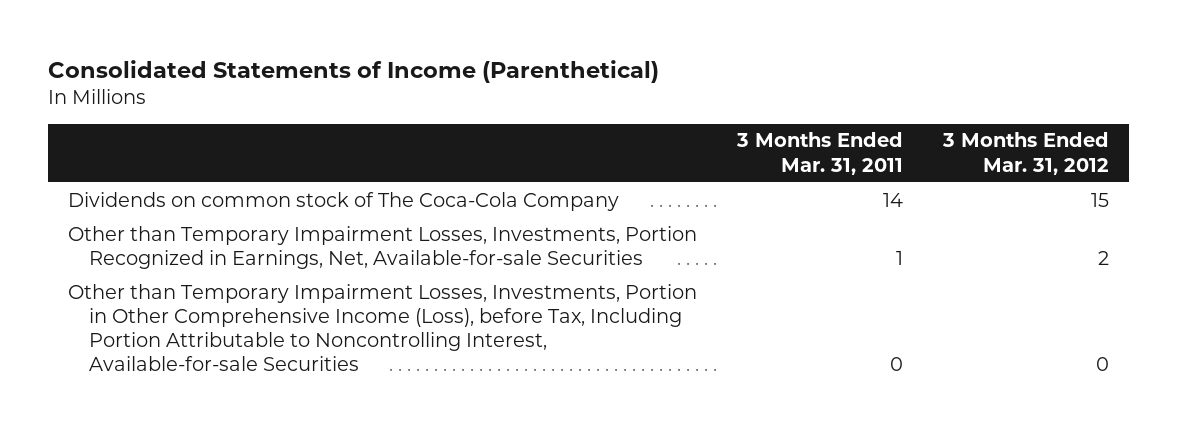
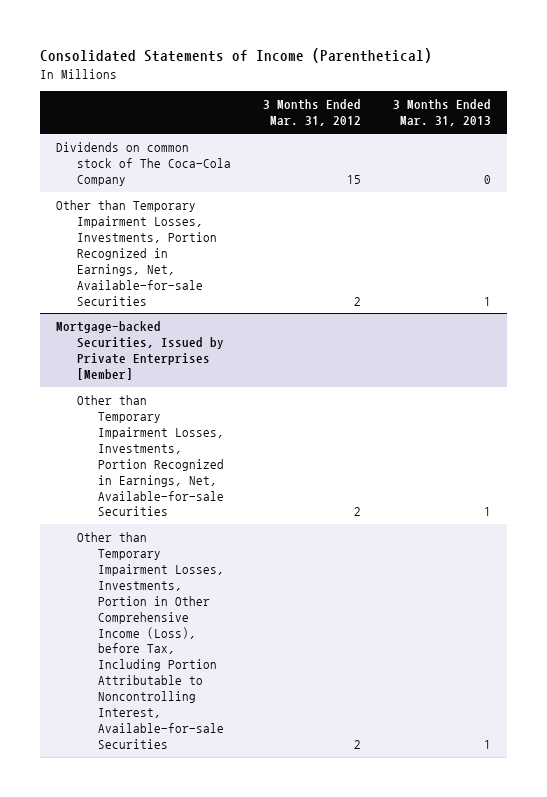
- | 3 Months Ended Mar. 31, 2011 | 3 Months Ended Mar. 31, 2012
+ | 3 Months Ended Mar. 31, 2012 | 3 Months Ended Mar. 31, 2013
- Other than Temporary Impairment Losses, Investments, Portion in Other Comprehensive Income (Loss), before Tax, Including Portion Attributable to Noncontrolling Interest, Available-for-sale Securities | 0 | 0
+ Mortgage-backed Securities, Issued by Private Enterprises [Member]
+ Other than Temporary Impairment Losses, Investments, Portion Recognized in Earnings, Net, Available-for-sale Securities | 2 | 1
+ Other than Temporary Impairment Losses, Investments, Portion in Other Comprehensive Income (Loss), before Tax, Including Portion Attributable to Noncontrolling Interest, Available-for-sale Securities | 2 | 1

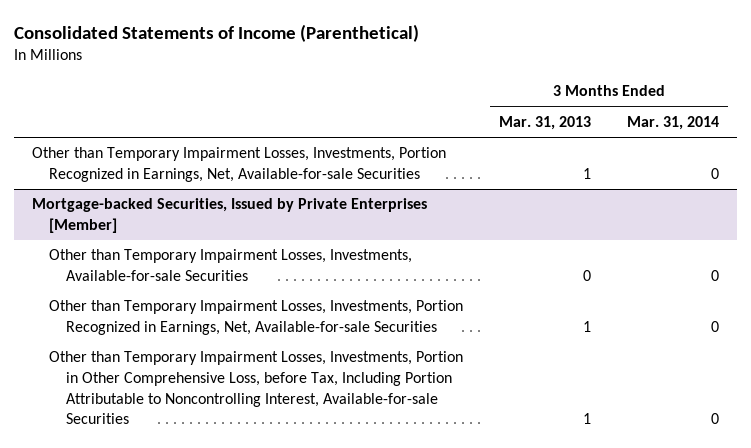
- | 3 Months Ended Mar. 31, 2012 | 3 Months Ended Mar. 31, 2013
+ | 3 Months Ended Mar. 31, 2013 | 3 Months Ended Mar. 31, 2014
- Dividends on common stock of The Coca-Cola Company | 15 | 0
@ Mortgage-backed Securities, Issued by Private Enterprises [Member]
+ Other than Temporary Impairment Losses, Investments, Available-for-sale Securities | 0 | 0
- Other than Temporary Impairment Losses, Investments, Portion in Other Comprehensive Income (Loss), before Tax, Including Portion Attributable to Noncontrolling Interest, Available-for-sale Securities | 2 | 1
+ Other than Temporary Impairment Losses, Investments, Portion in Other Comprehensive Loss, before Tax, Including Portion Attributable to Noncontrolling Interest, Available-for-sale Securities | 1 | 0

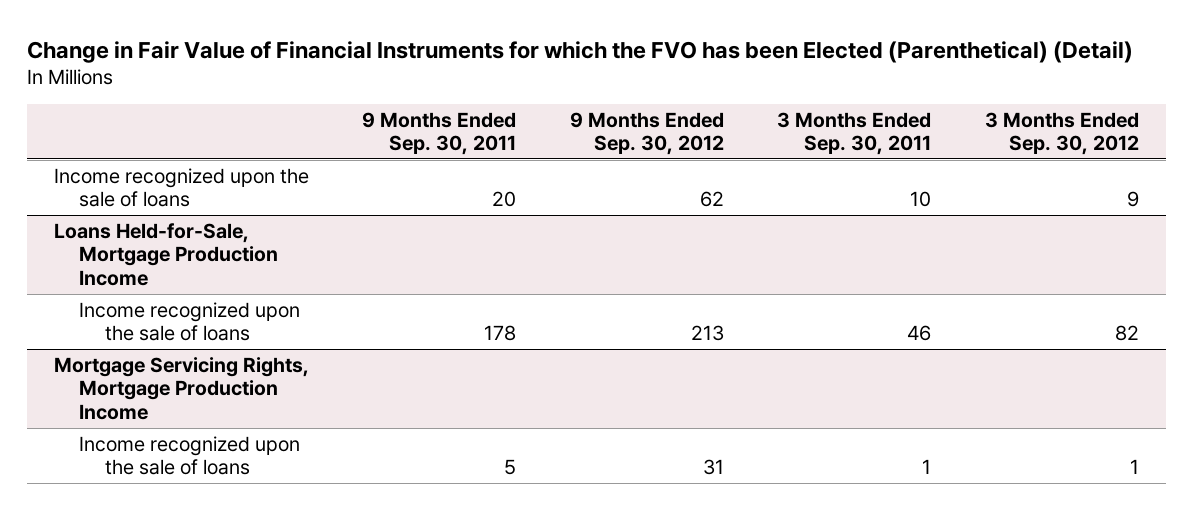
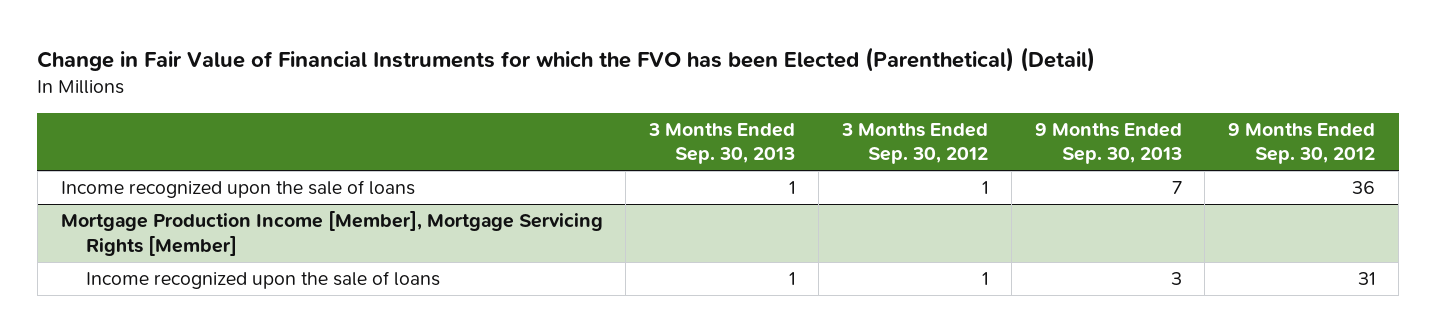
- | 9 Months Ended Sep. 30, 2011 | 9 Months Ended Sep. 30, 2012 | 3 Months Ended Sep. 30, 2011 | 3 Months Ended Sep. 30, 2012
+ | 3 Months Ended Sep. 30, 2013 | 3 Months Ended Sep. 30, 2012 | 9 Months Ended Sep. 30, 2013 | 9 Months Ended Sep. 30, 2012
- Income recognized upon the sale of loans | 20 | 62 | 10 | 9
- Loans Held-for-Sale, Mortgage Production Income
- Income recognized upon the sale of loans | 178 | 213 | 46 | 82
- Mortgage Servicing Rights, Mortgage Production Income
+ Income recognized upon the sale of loans | 1 | 1 | 7 | 36
+ Mortgage Production Income [Member], Mortgage Servicing Rights [Member]

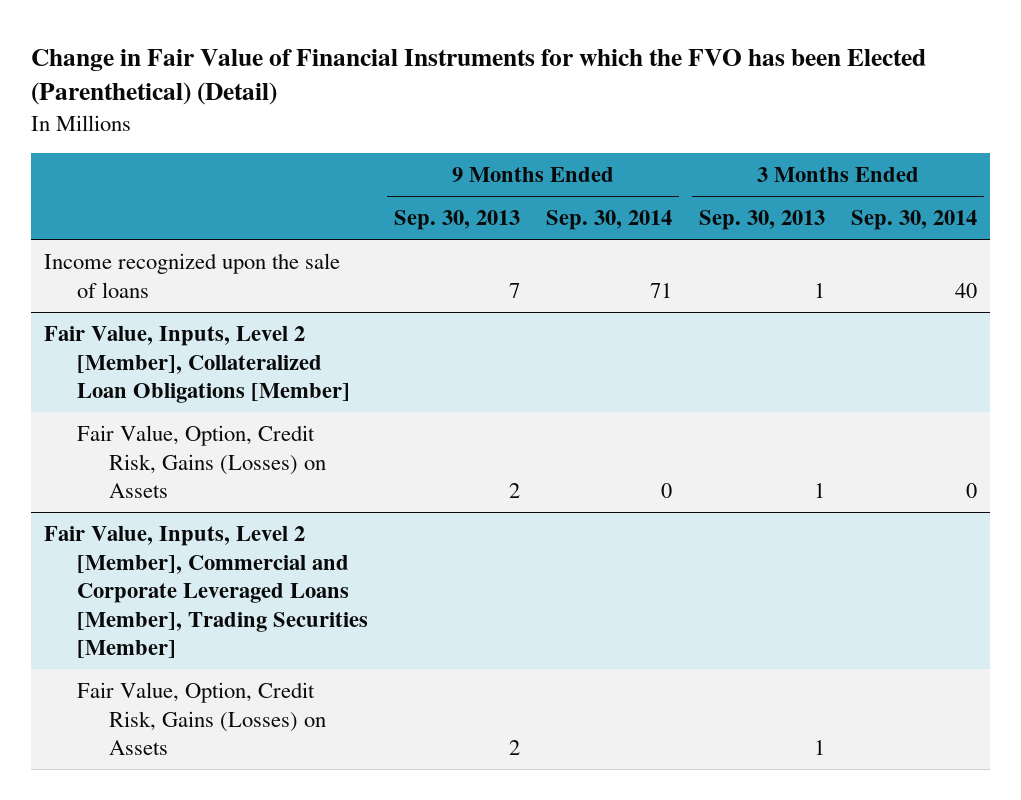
- | 3 Months Ended Sep. 30, 2013 | 3 Months Ended Sep. 30, 2012 | 9 Months Ended Sep. 30, 2013 | 9 Months Ended Sep. 30, 2012
+ | 9 Months Ended Sep. 30, 2013 | 9 Months Ended Sep. 30, 2014 | 3 Months Ended Sep. 30, 2013 | 3 Months Ended Sep. 30, 2014
- Mortgage Production Income [Member], Mortgage Servicing Rights [Member]
- Income recognized upon the sale of loans | 1 | 1 | 3 | 31
+ Fair Value, Inputs, Level 2 [Member], Collateralized Loan Obligations [Member]
+ Fair Value, Option, Credit Risk, Gains (Losses) on Assets | 2 | 0 | 1 | 0
+ Fair Value, Inputs, Level 2 [Member], Commercial and Corporate Leveraged Loans [Member], Trading Securities [Member]
+ Fair Value, Option, Credit Risk, Gains (Losses) on Assets | 2 | | 1 |

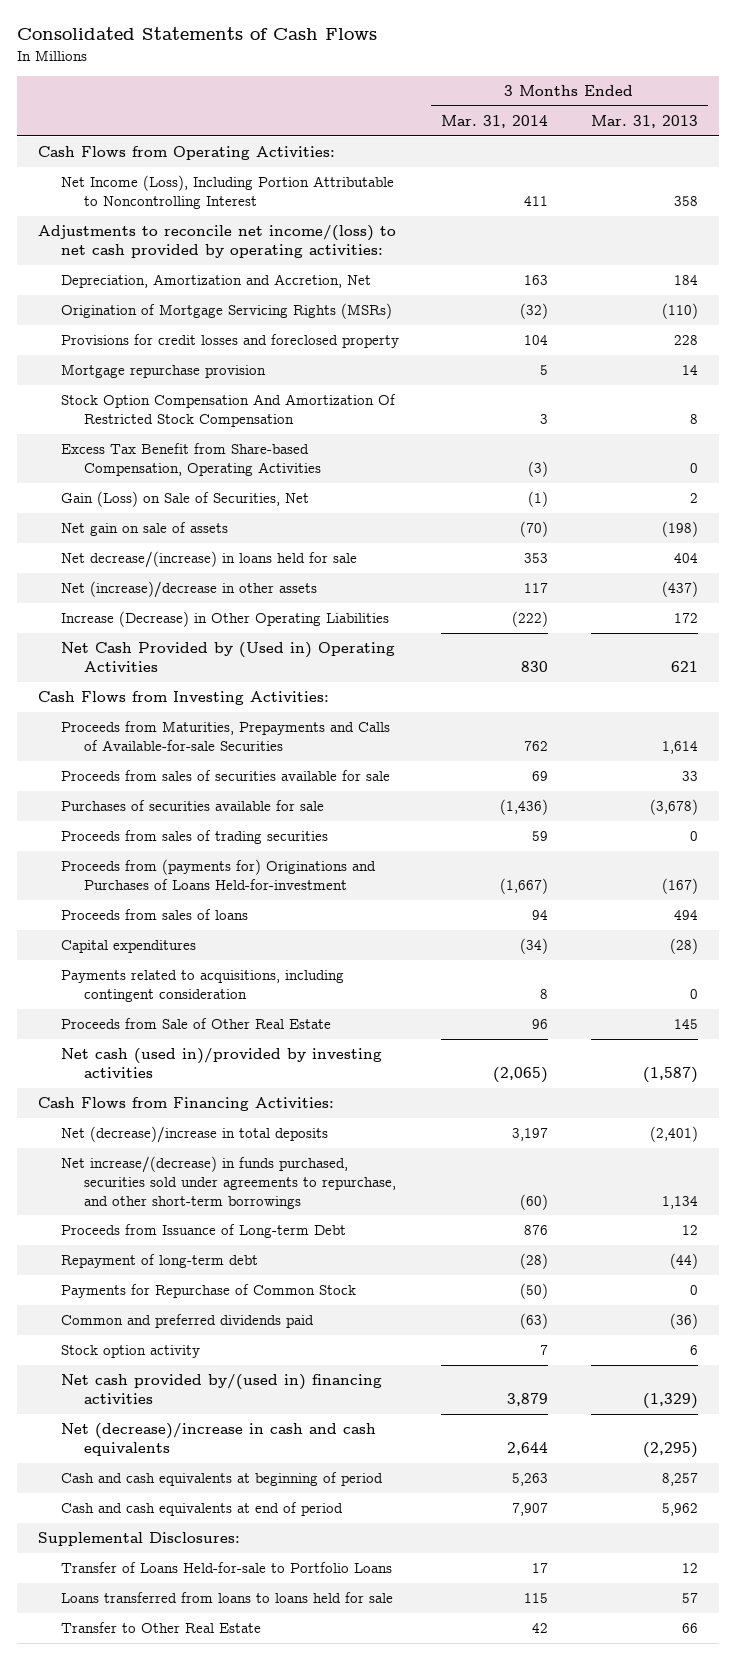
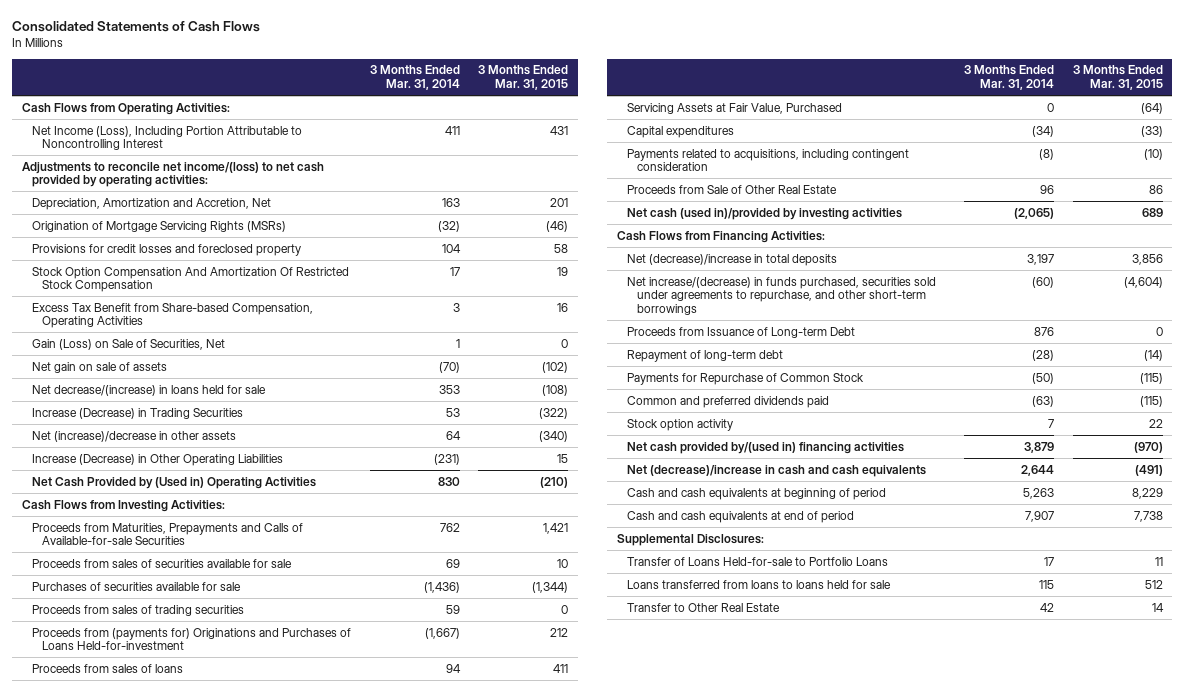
- | 3 Months Ended Mar. 31, 2014 | 3 Months Ended Mar. 31, 2013
+ | 3 Months Ended Mar. 31, 2014 | 3 Months Ended Mar. 31, 2015
- Mortgage repurchase provision | 5 | 14
- Stock Option Compensation And Amortization Of Restricted Stock Compensation | 3 | 8
- Excess Tax Benefit from Share-based Compensation, Operating Activities | (3) | 0
- Gain (Loss) on Sale of Securities, Net | (1) | 2
+ Stock Option Compensation And Amortization Of Restricted Stock Compensation | 17 | 19
+ Excess Tax Benefit from Share-based Compensation, Operating Activities | 3 | 16
+ Gain (Loss) on Sale of Securities, Net | 1 | 0
- Net (increase)/decrease in other assets | 117 | (437)
- Increase (Decrease) in Other Operating Liabilities | (222) | 172
+ Increase (Decrease) in Trading Securities | 53 | (322)
+ Net (increase)/decrease in other assets | 64 | (340)
+ Increase (Decrease) in Other Operating Liabilities | (231) | 15
+ Servicing Assets at Fair Value, Purchased | 0 | (64)
- Payments related to acquisitions, including contingent consideration | 8 | 0
+ Payments related to acquisitions, including contingent consideration | (8) | (10)

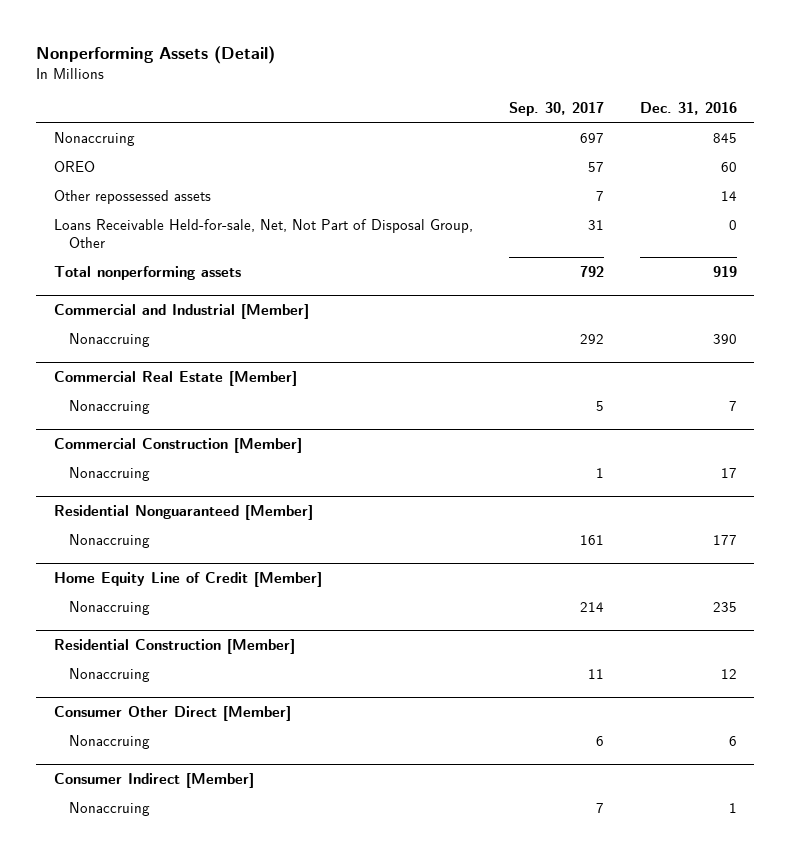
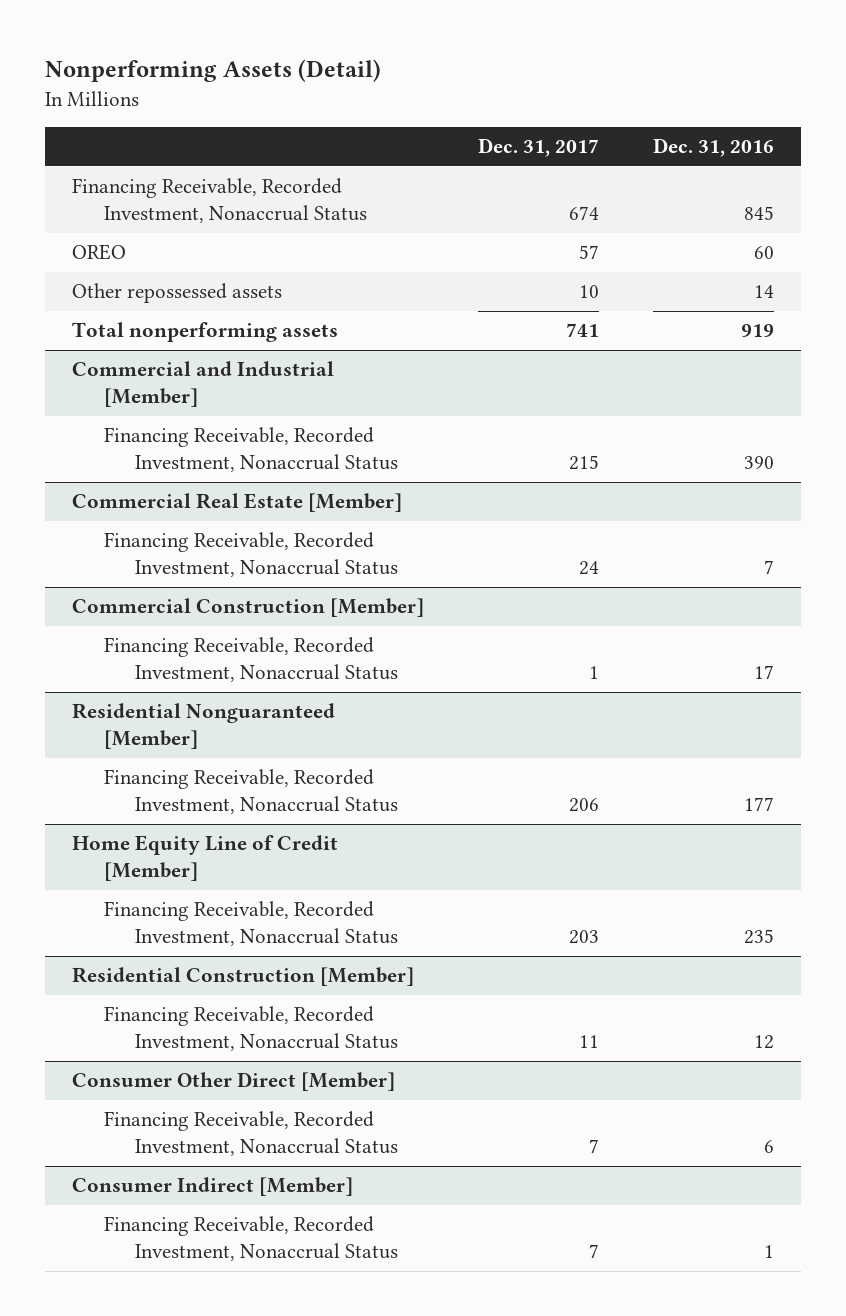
- | Sep. 30, 2017 | Dec. 31, 2016
+ | Dec. 31, 2017 | Dec. 31, 2016
- Nonaccruing | 697 | 845
+ Financing Receivable, Recorded Investment, Nonaccrual Status | 674 | 845
- Loans Receivable Held-for-sale, Net, Not Part of Disposal Group, Other | 31 | 0
@ Commercial and Industrial [Member]
- Nonaccruing | 292 | 390
+ Financing Receivable, Recorded Investment, Nonaccrual Status | 215 | 390
@ Commercial Real Estate [Member]
- Nonaccruing | 5 | 7
+ Financing Receivable, Recorded Investment, Nonaccrual Status | 24 | 7
@ Commercial Construction [Member]
- Nonaccruing | 1 | 17
+ Financing Receivable, Recorded Investment, Nonaccrual Status | 1 | 17
@ Residential Nonguaranteed [Member]
- Nonaccruing | 161 | 177
+ Financing Receivable, Recorded Investment, Nonaccrual Status | 206 | 177
@ Home Equity Line of Credit [Member]
- Nonaccruing | 214 | 235
+ Financing Receivable, Recorded Investment, Nonaccrual Status | 203 | 235
@ Residential Construction [Member]
- Nonaccruing | 11 | 12
+ Financing Receivable, Recorded Investment, Nonaccrual Status | 11 | 12
@ Consumer Other Direct [Member]
- Nonaccruing | 6 | 6
+ Financing Receivable, Recorded Investment, Nonaccrual Status | 7 | 6
@ Consumer Indirect [Member]
- Nonaccruing | 7 | 1
+ Financing Receivable, Recorded Investment, Nonaccrual Status | 7 | 1

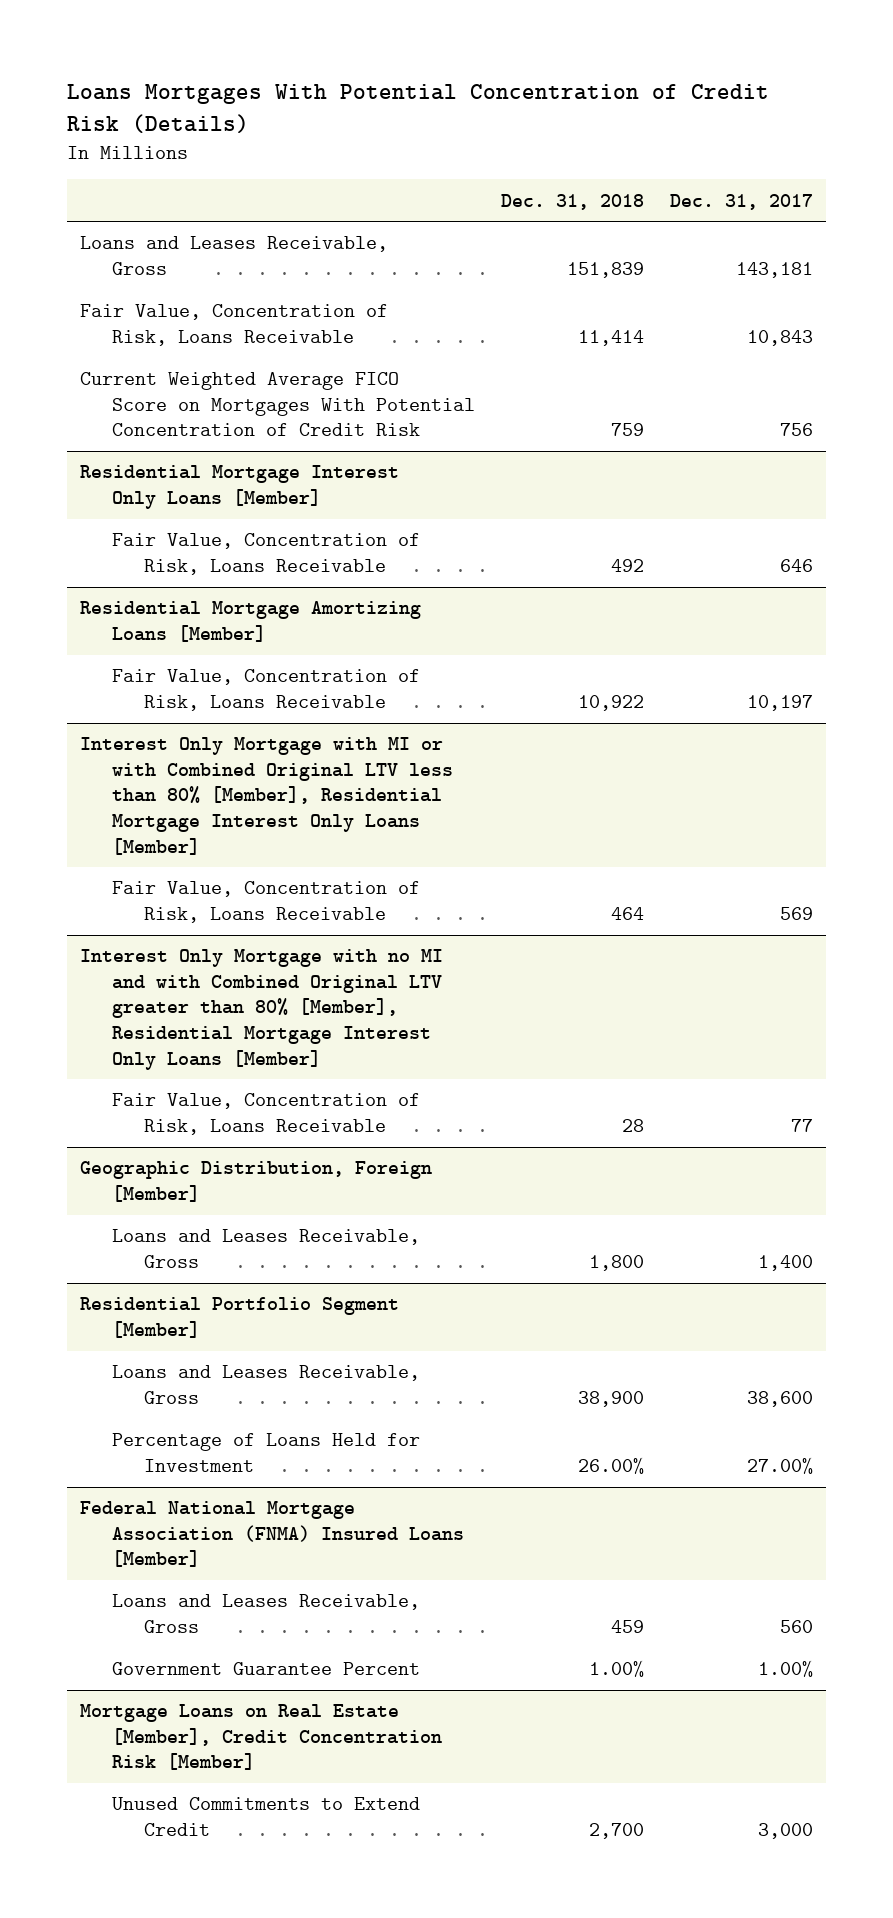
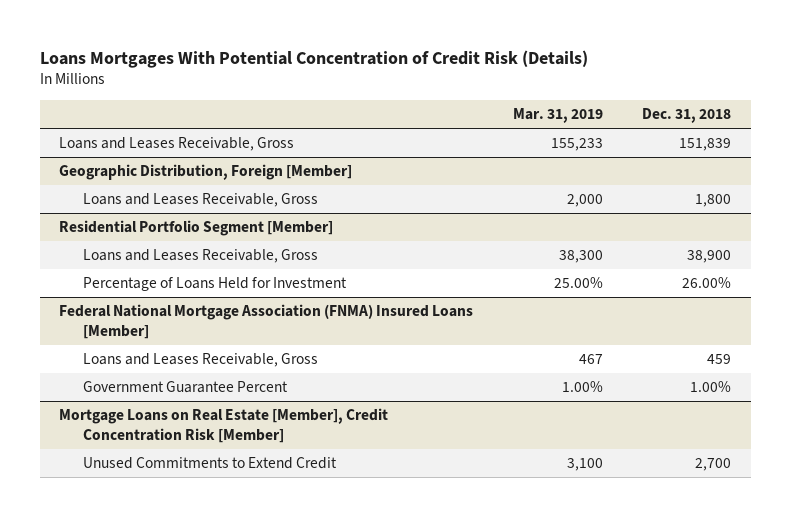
- | Dec. 31, 2018 | Dec. 31, 2017
+ | Mar. 31, 2019 | Dec. 31, 2018
- Fair Value, Concentration of Risk, Loans Receivable | 11,414 | 10,843
- Current Weighted Average FICO Score on Mortgages With Potential Concentration of Credit Risk | 759 | 756
- Residential Mortgage Interest Only Loans [Member]
- Fair Value, Concentration of Risk, Loans Receivable | 492 | 646
- Residential Mortgage Amortizing Loans [Member]
- Fair Value, Concentration of Risk, Loans Receivable | 10,922 | 10,197
- Interest Only Mortgage with MI or with Combined Original LTV less than 80% [Member], Residential Mortgage Interest Only Loans [Member]
- Fair Value, Concentration of Risk, Loans Receivable | 464 | 569
- Interest Only Mortgage with no MI and with Combined Original LTV greater than 80% [Member], Residential Mortgage Interest Only Loans [Member]
- Fair Value, Concentration of Risk, Loans Receivable | 28 | 77

